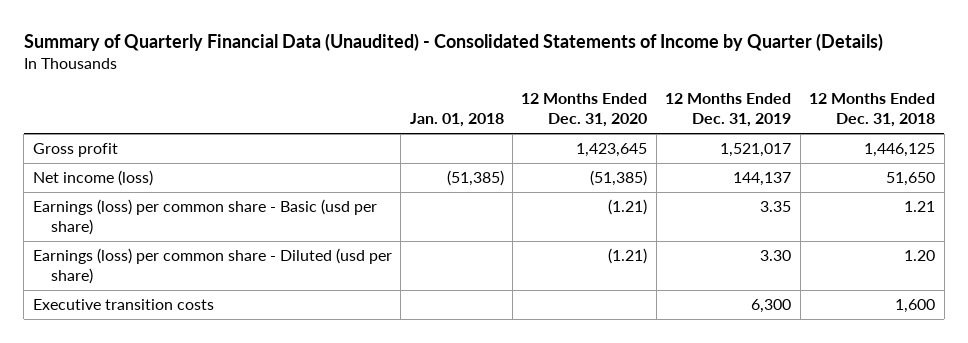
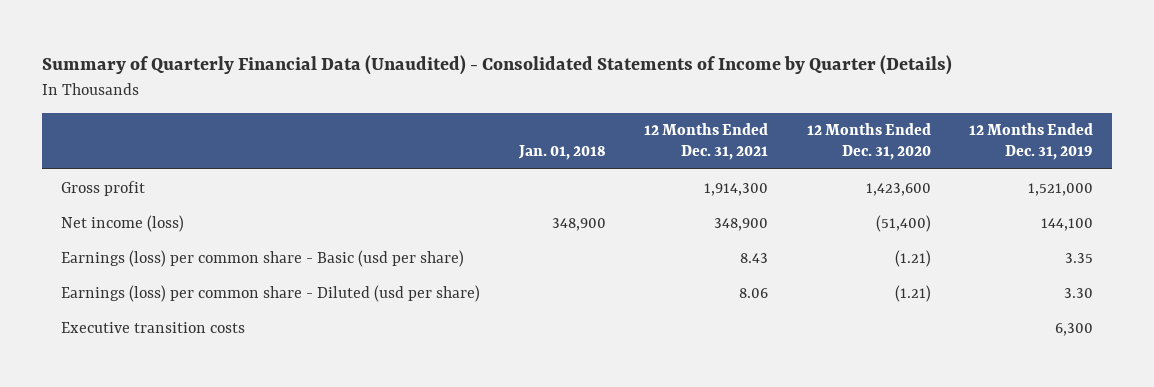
- | Jan. 01, 2018 | 12 Months Ended Dec. 31, 2020 | 12 Months Ended Dec. 31, 2019 | 12 Months Ended Dec. 31, 2018
+ | Jan. 01, 2018 | 12 Months Ended Dec. 31, 2021 | 12 Months Ended Dec. 31, 2020 | 12 Months Ended Dec. 31, 2019
- Gross profit | | 1,423,645 | 1,521,017 | 1,446,125
- Net income (loss) | (51,385) | (51,385) | 144,137 | 51,650
+ Gross profit | | 1,914,300 | 1,423,600 | 1,521,000
+ Net income (loss) | 348,900 | 348,900 | (51,400) | 144,100

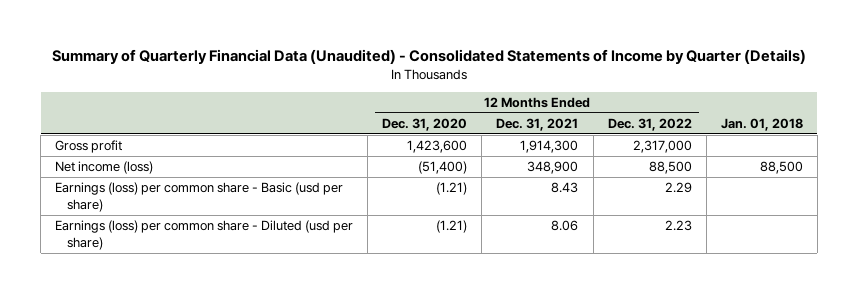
- | Jan. 01, 2018 | 12 Months Ended Dec. 31, 2021 | 12 Months Ended Dec. 31, 2020 | 12 Months Ended Dec. 31, 2019
+ | 12 Months Ended Dec. 31, 2020 | 12 Months Ended Dec. 31, 2021 | 12 Months Ended Dec. 31, 2022 | Jan. 01, 2018
- Net income (loss) | 348,900 | 348,900 | (51,400) | 144,100
+ Net income (loss) | (51,400) | 348,900 | 88,500 | 88,500
- Executive transition costs | | | | 6,300

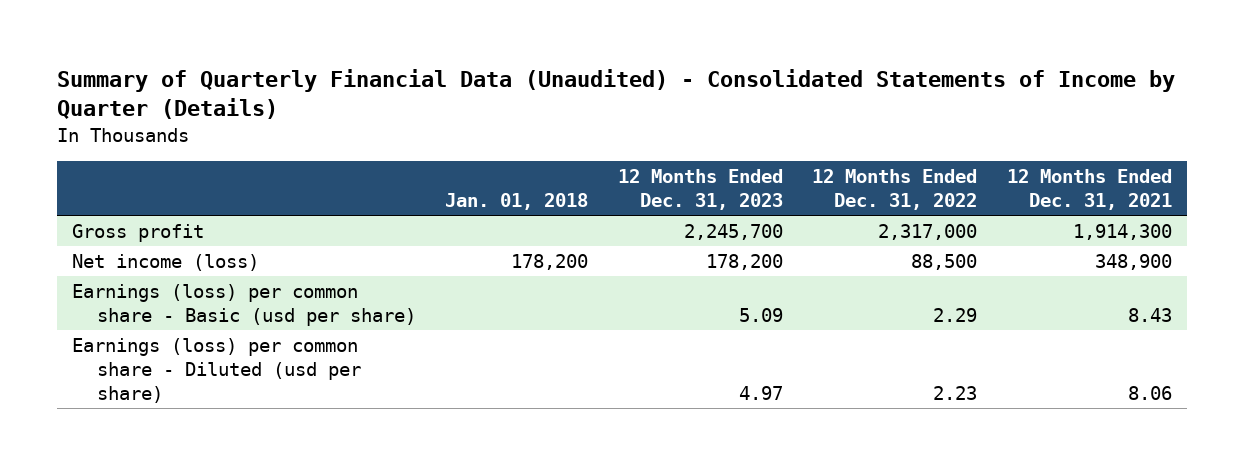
- | 12 Months Ended Dec. 31, 2020 | 12 Months Ended Dec. 31, 2021 | 12 Months Ended Dec. 31, 2022 | Jan. 01, 2018
+ | Jan. 01, 2018 | 12 Months Ended Dec. 31, 2023 | 12 Months Ended Dec. 31, 2022 | 12 Months Ended Dec. 31, 2021
- Net income (loss) | (51,400) | 348,900 | 88,500 | 88,500
+ Net income (loss) | 178,200 | 178,200 | 88,500 | 348,900

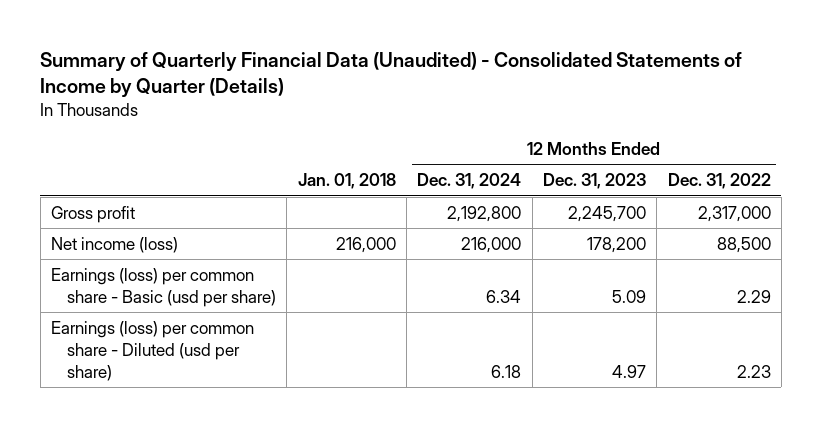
- | Jan. 01, 2018 | 12 Months Ended Dec. 31, 2023 | 12 Months Ended Dec. 31, 2022 | 12 Months Ended Dec. 31, 2021
+ | Jan. 01, 2018 | 12 Months Ended Dec. 31, 2024 | 12 Months Ended Dec. 31, 2023 | 12 Months Ended Dec. 31, 2022
- Net income (loss) | 178,200 | 178,200 | 88,500 | 348,900
+ Net income (loss) | 216,000 | 216,000 | 178,200 | 88,500

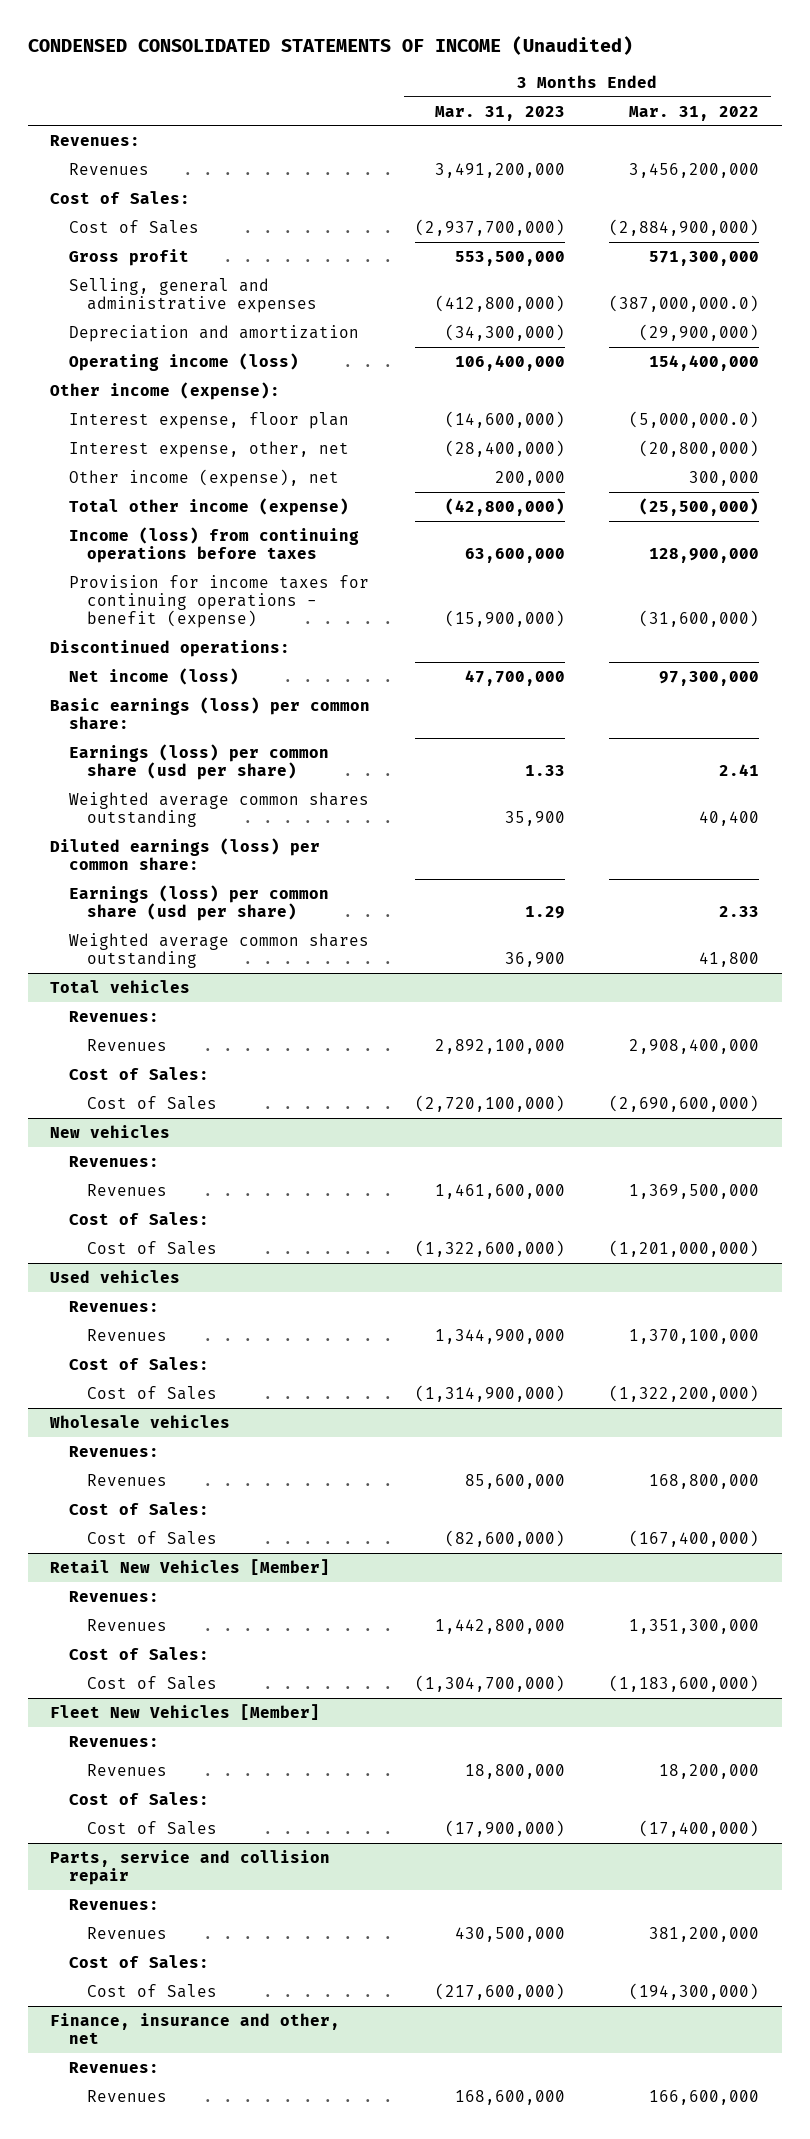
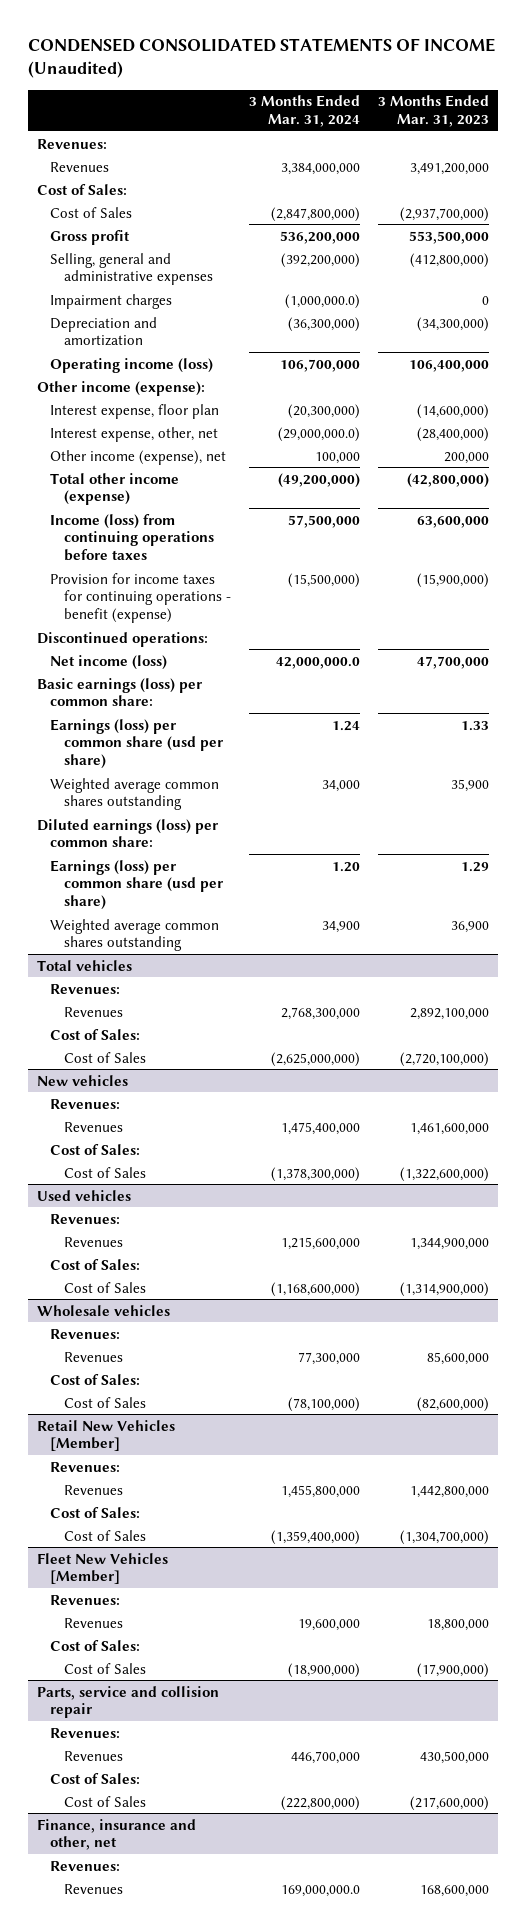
- | 3 Months Ended Mar. 31, 2023 | 3 Months Ended Mar. 31, 2022
+ | 3 Months Ended Mar. 31, 2024 | 3 Months Ended Mar. 31, 2023
+ Impairment charges | (1,000,000.0) | 0

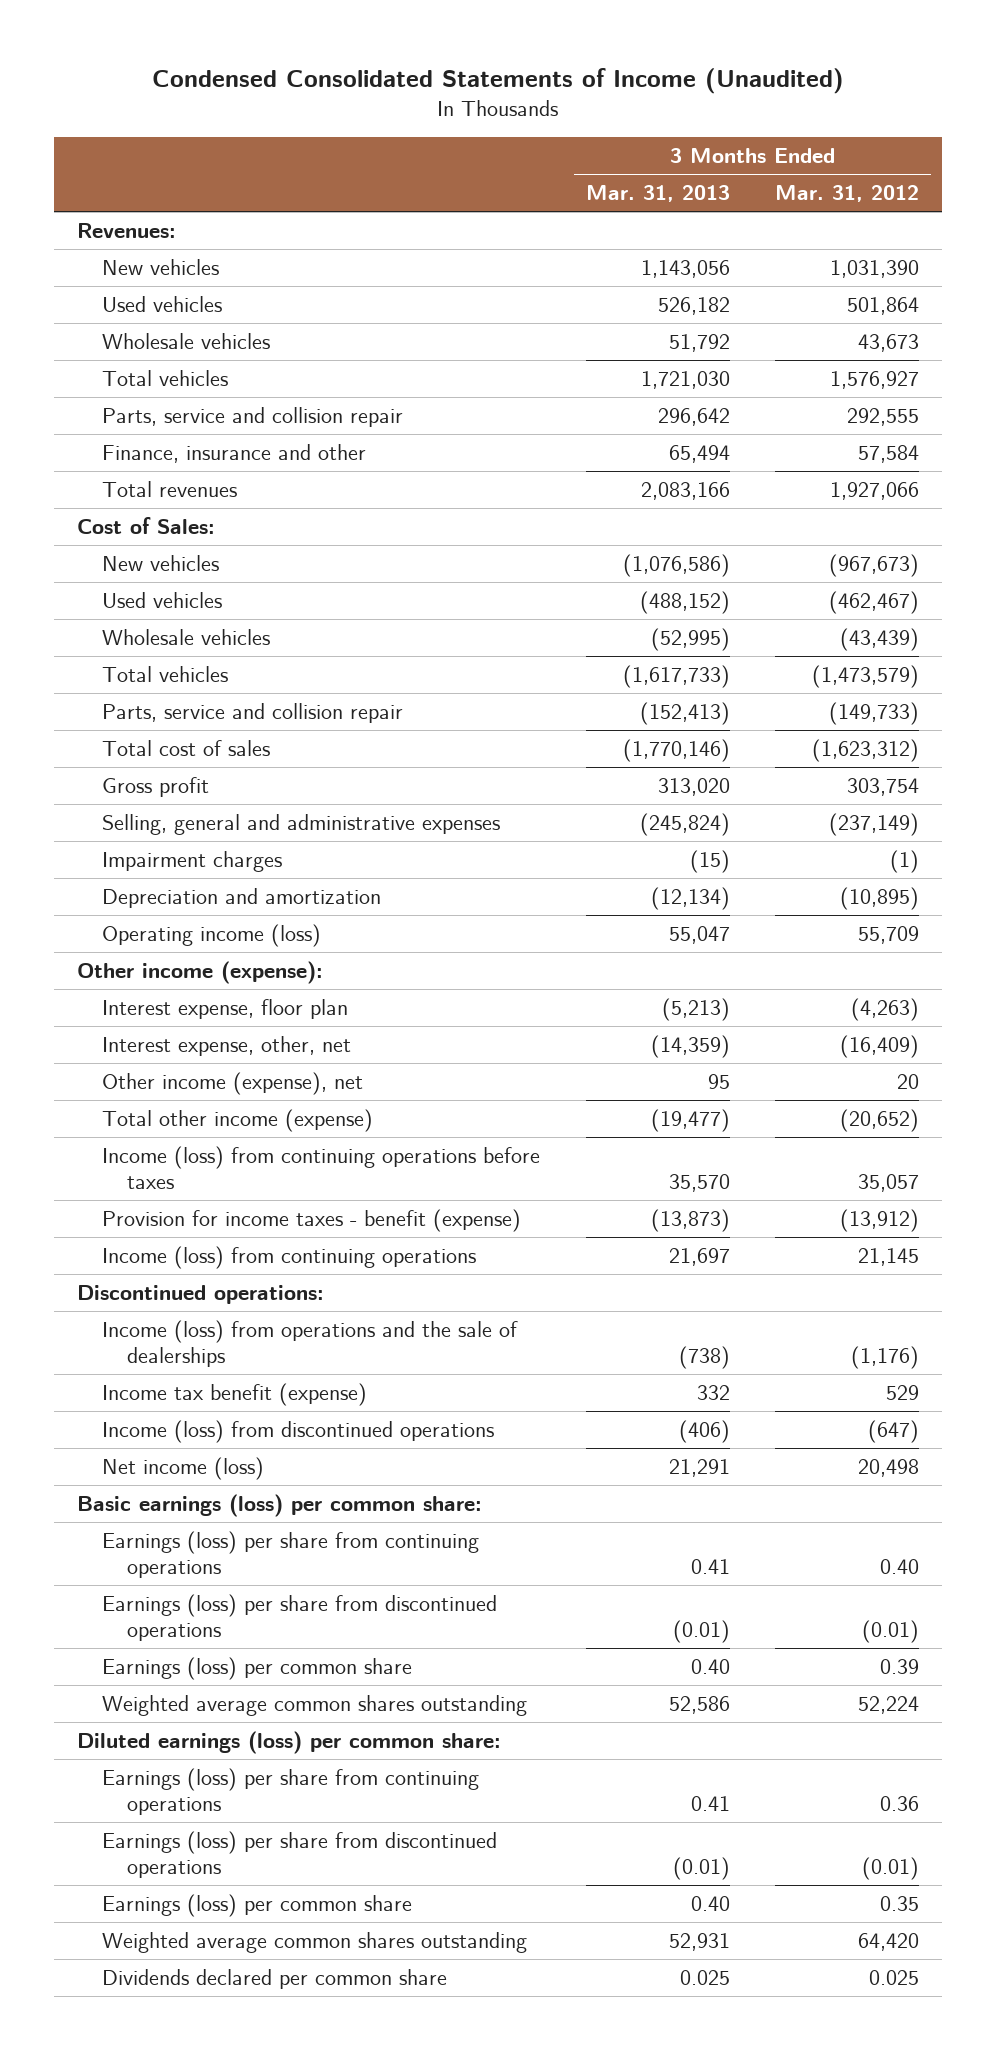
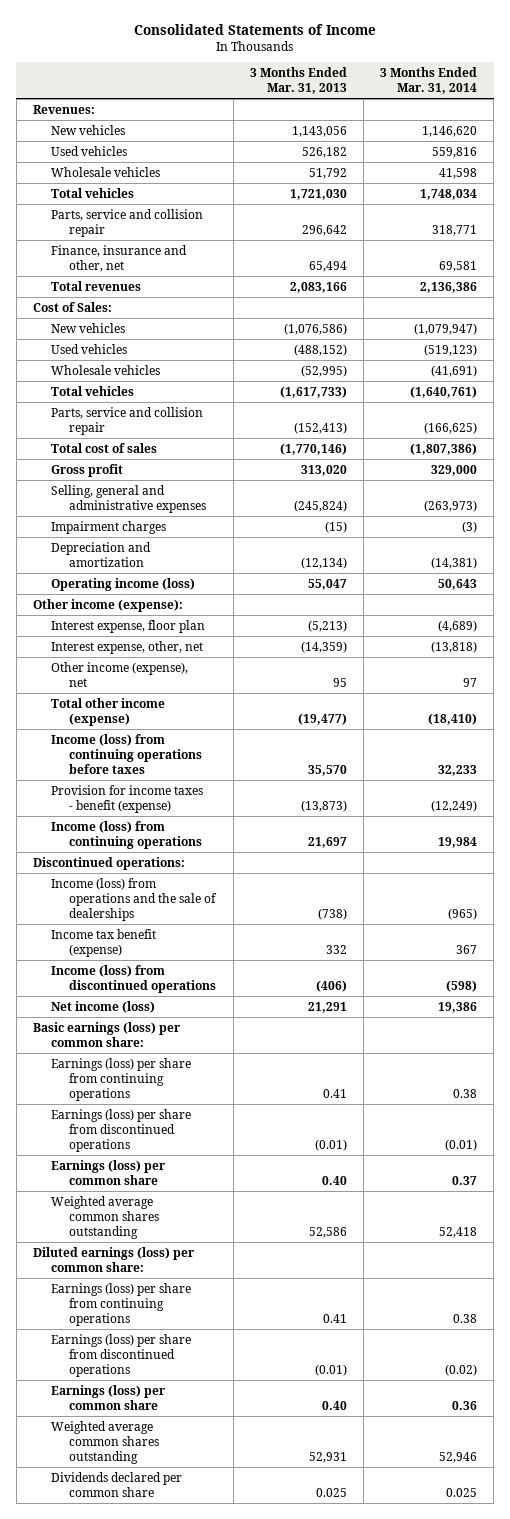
- Condensed Consolidated Statements of Income (Unaudited)
+ Consolidated Statements of Income
- | 3 Months Ended Mar. 31, 2013 | 3 Months Ended Mar. 31, 2012
+ | 3 Months Ended Mar. 31, 2013 | 3 Months Ended Mar. 31, 2014
- Finance, insurance and other | 65,494 | 57,584
+ Finance, insurance and other, net | 65,494 | 69,581

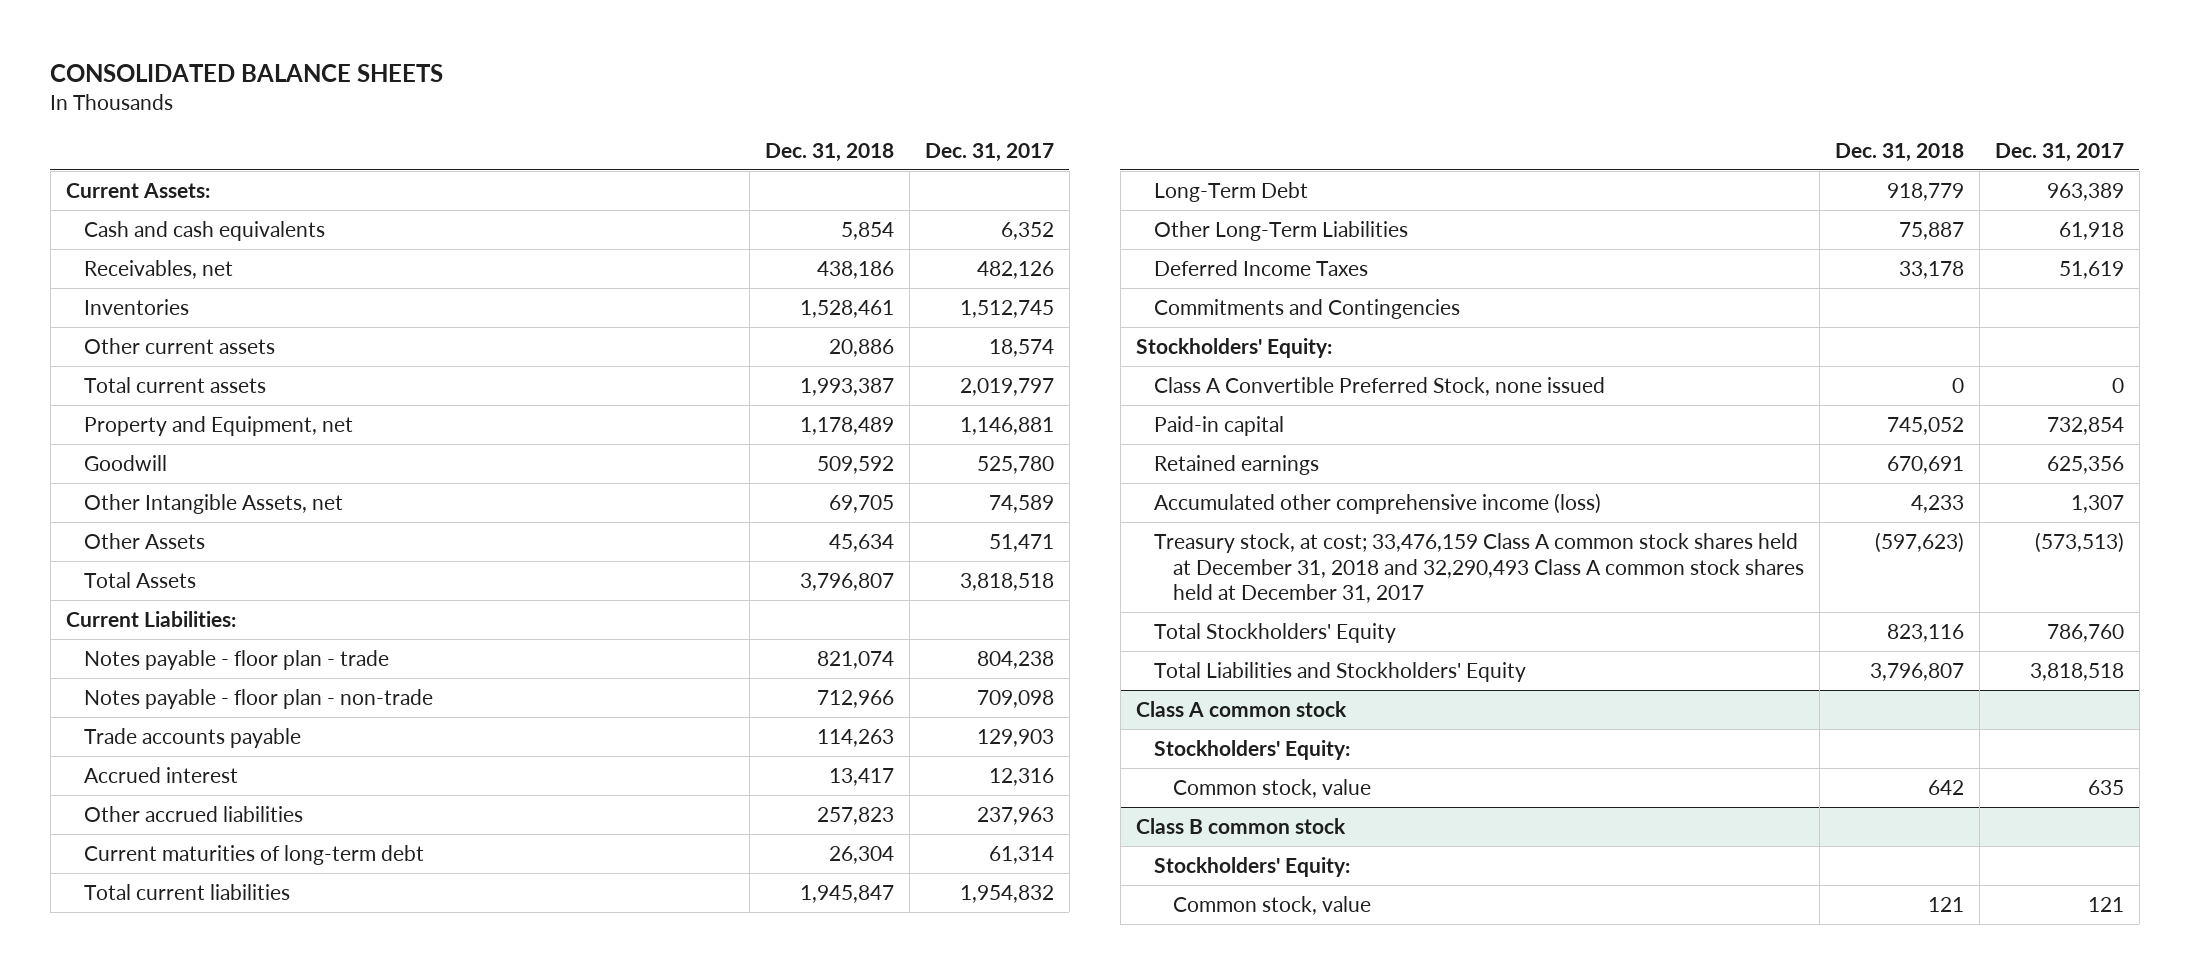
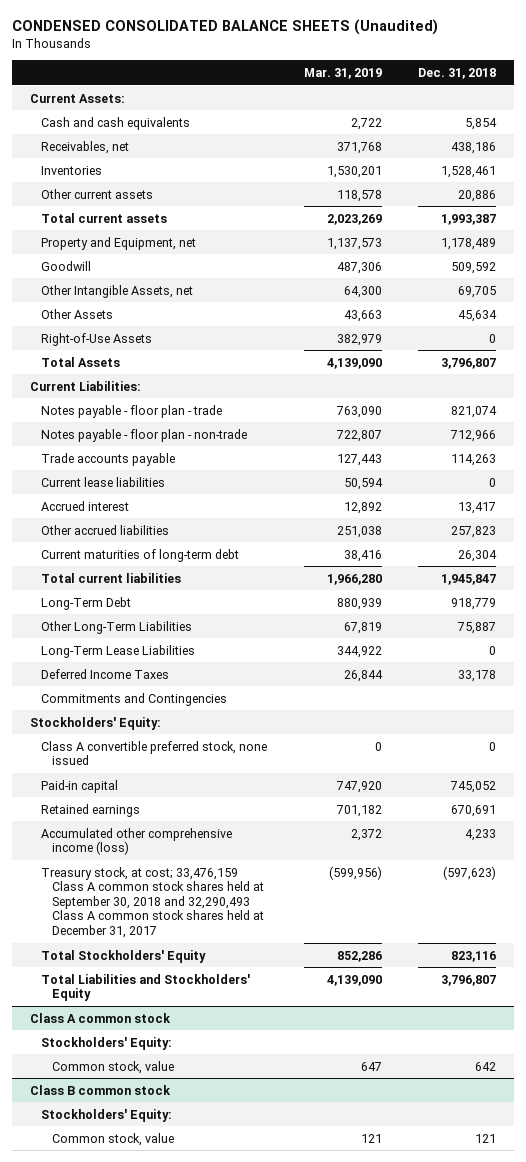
- CONSOLIDATED BALANCE SHEETS
+ CONDENSED CONSOLIDATED BALANCE SHEETS (Unaudited)
- | Dec. 31, 2018 | Dec. 31, 2017
+ | Mar. 31, 2019 | Dec. 31, 2018
+ Right-of-Use Assets | 382,979 | 0
+ Current lease liabilities | 50,594 | 0
+ Long-Term Lease Liabilities | 344,922 | 0
- Class A Convertible Preferred Stock, none issued | 0 | 0
+ Class A convertible preferred stock, none issued | 0 | 0
- Treasury stock, at cost; 33,476,159 Class A common stock shares held at December 31, 2018 and 32,290,493 Class A common stock shares held at December 31, 2017 | (597,623) | (573,513)
+ Treasury stock, at cost; 33,476,159 Class A common stock shares held at September 30, 2018 and 32,290,493 Class A common stock shares held at December 31, 2017 | (599,956) | (597,623)

